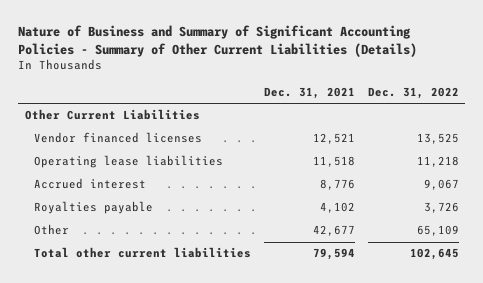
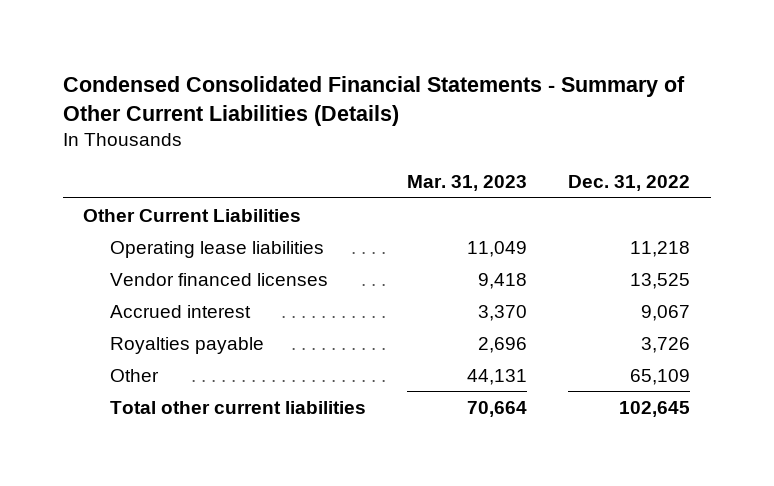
- Nature of Business and Summary of Significant Accounting Policies - Summary of Other Current Liabilities (Details)
+ Condensed Consolidated Financial Statements - Summary of Other Current Liabilities (Details)
- | Dec. 31, 2021 | Dec. 31, 2022
+ | Mar. 31, 2023 | Dec. 31, 2022
moved down: Vendor financed licenses | 9,418 | 13,525

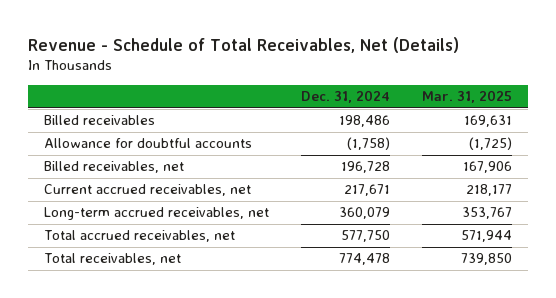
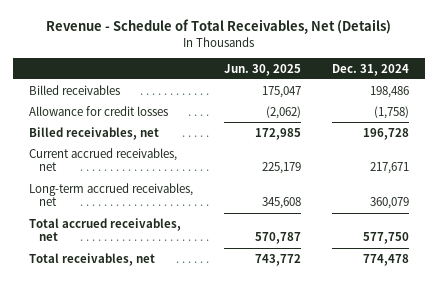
- | Dec. 31, 2024 | Mar. 31, 2025
+ | Jun. 30, 2025 | Dec. 31, 2024
- Allowance for doubtful accounts | (1,758) | (1,725)
+ Allowance for credit losses | (2,062) | (1,758)

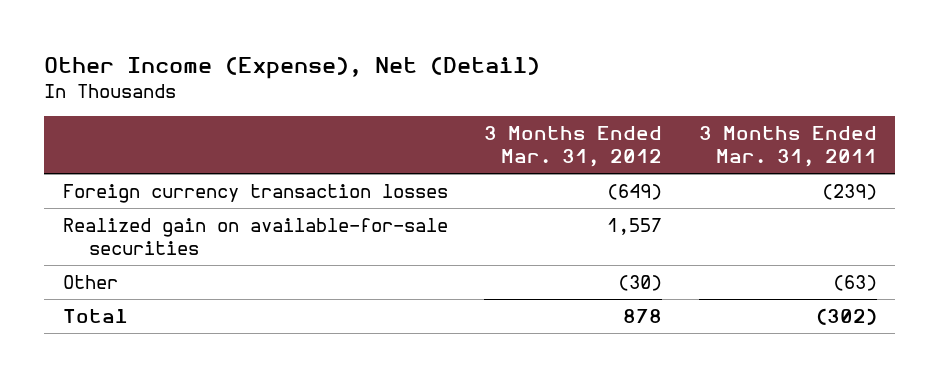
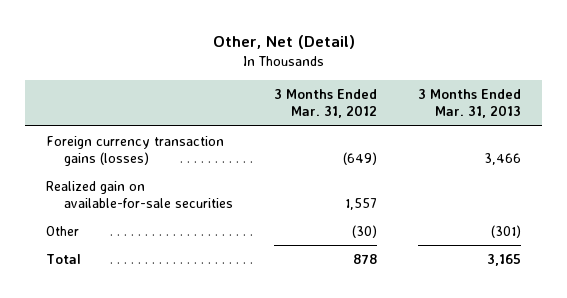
- Other Income (Expense), Net (Detail)
+ Other, Net (Detail)
- | 3 Months Ended Mar. 31, 2012 | 3 Months Ended Mar. 31, 2011
+ | 3 Months Ended Mar. 31, 2012 | 3 Months Ended Mar. 31, 2013
- Foreign currency transaction losses | (649) | (239)
+ Foreign currency transaction gains (losses) | (649) | 3,466

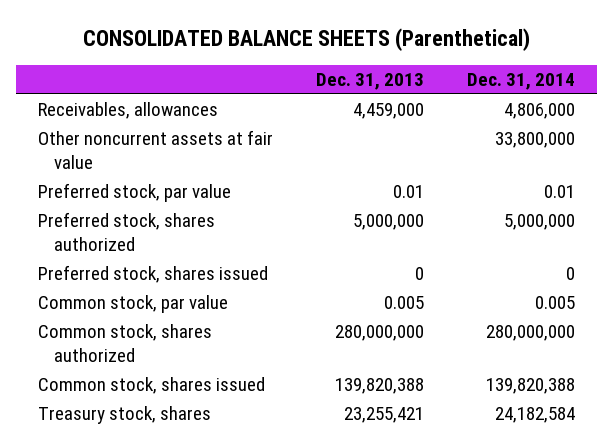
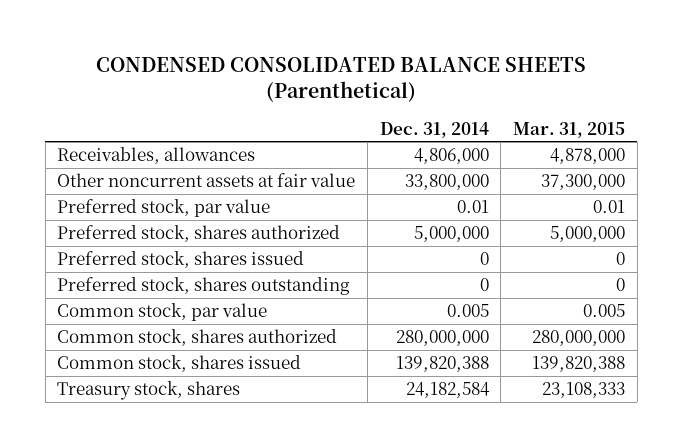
- CONSOLIDATED BALANCE SHEETS (Parenthetical)
+ CONDENSED CONSOLIDATED BALANCE SHEETS (Parenthetical)
- | Dec. 31, 2013 | Dec. 31, 2014
+ | Dec. 31, 2014 | Mar. 31, 2015
+ Preferred stock, shares outstanding | 0 | 0

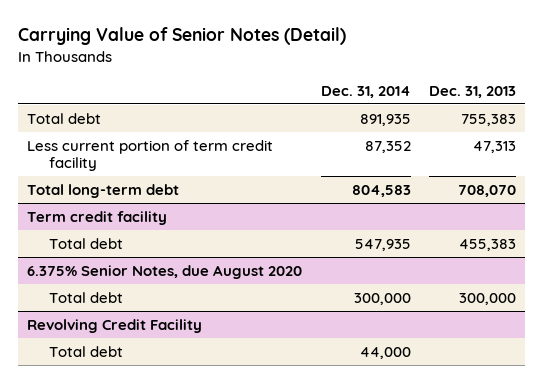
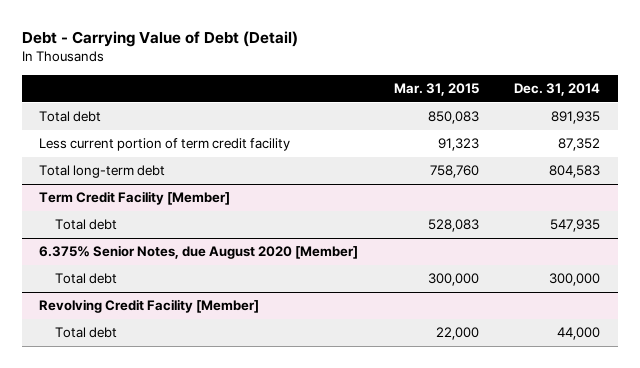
- Carrying Value of Senior Notes (Detail)
+ Debt - Carrying Value of Debt (Detail)
- | Dec. 31, 2014 | Dec. 31, 2013
+ | Mar. 31, 2015 | Dec. 31, 2014
- Term credit facility
+ Term Credit Facility [Member]
- 6.375% Senior Notes, due August 2020
+ 6.375% Senior Notes, due August 2020 [Member]
- Revolving Credit Facility
+ Revolving Credit Facility [Member]

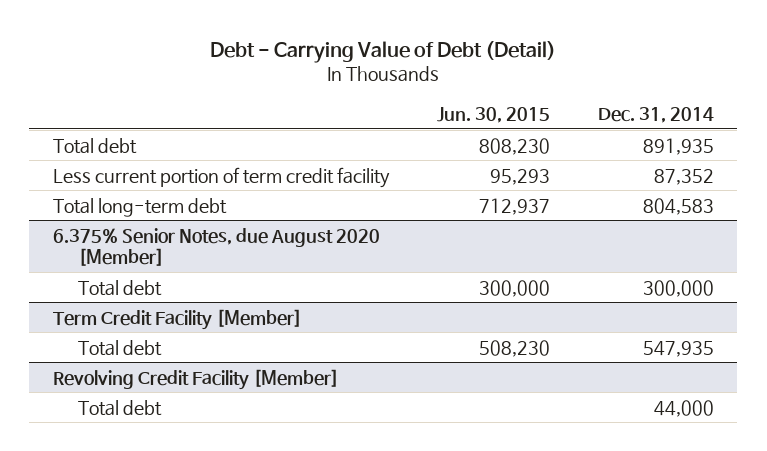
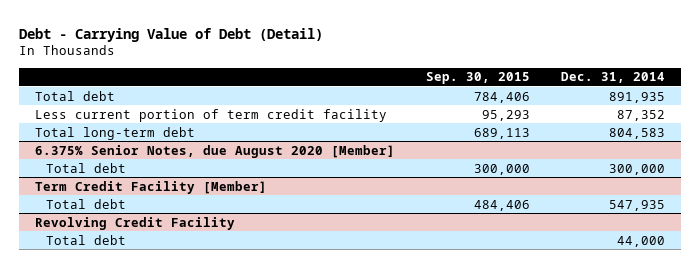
- | Jun. 30, 2015 | Dec. 31, 2014
+ | Sep. 30, 2015 | Dec. 31, 2014
- Revolving Credit Facility [Member]
+ Revolving Credit Facility

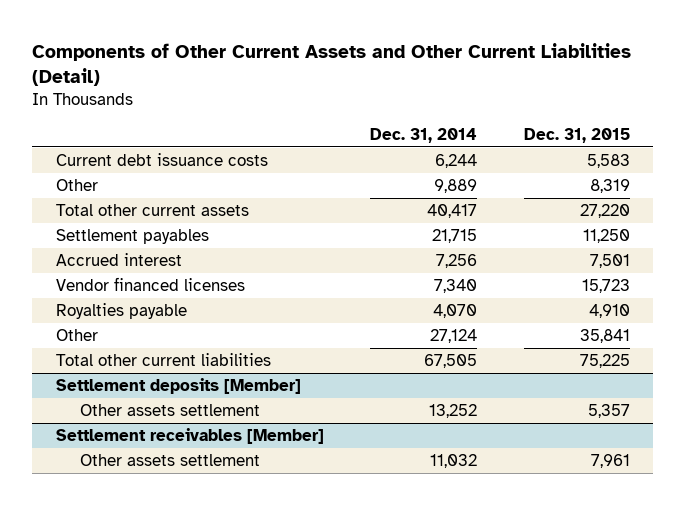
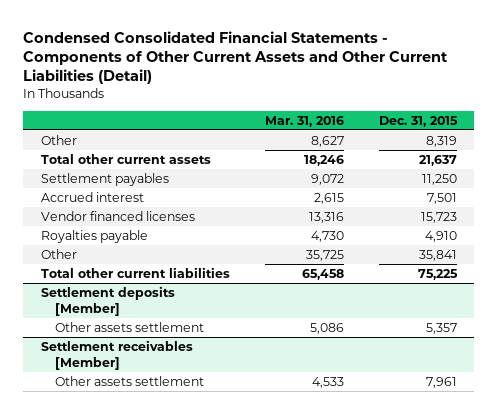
- Components of Other Current Assets and Other Current Liabilities (Detail)
+ Condensed Consolidated Financial Statements - Components of Other Current Assets and Other Current Liabilities (Detail)
- | Dec. 31, 2014 | Dec. 31, 2015
+ | Mar. 31, 2016 | Dec. 31, 2015
- Current debt issuance costs | 6,244 | 5,583
- Total other current assets | 40,417 | 27,220
+ Total other current assets | 18,246 | 21,637

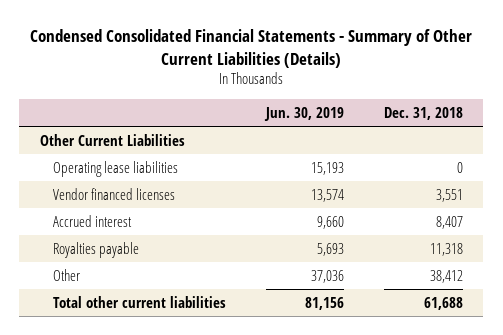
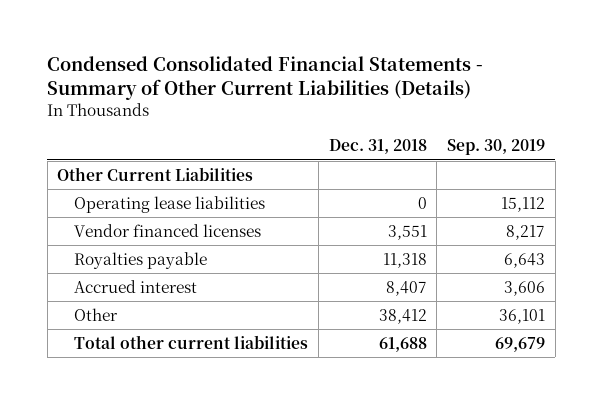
- | Jun. 30, 2019 | Dec. 31, 2018
+ | Dec. 31, 2018 | Sep. 30, 2019
moved down: Accrued interest | 8,407 | 3,606

